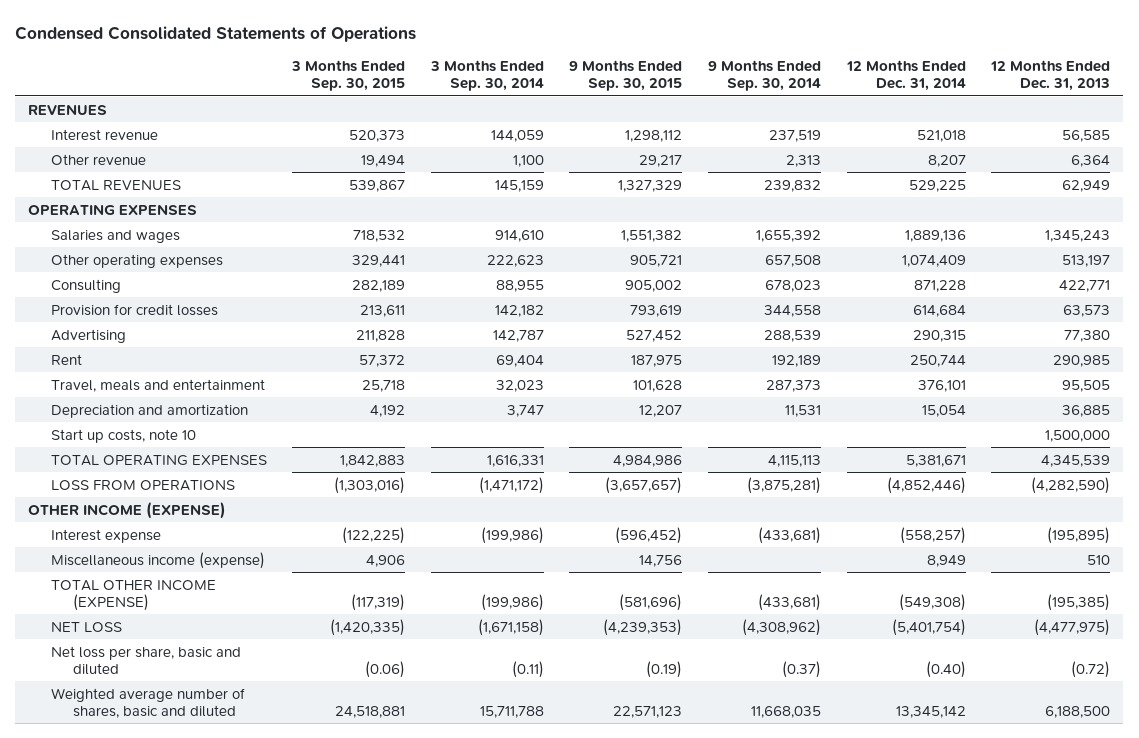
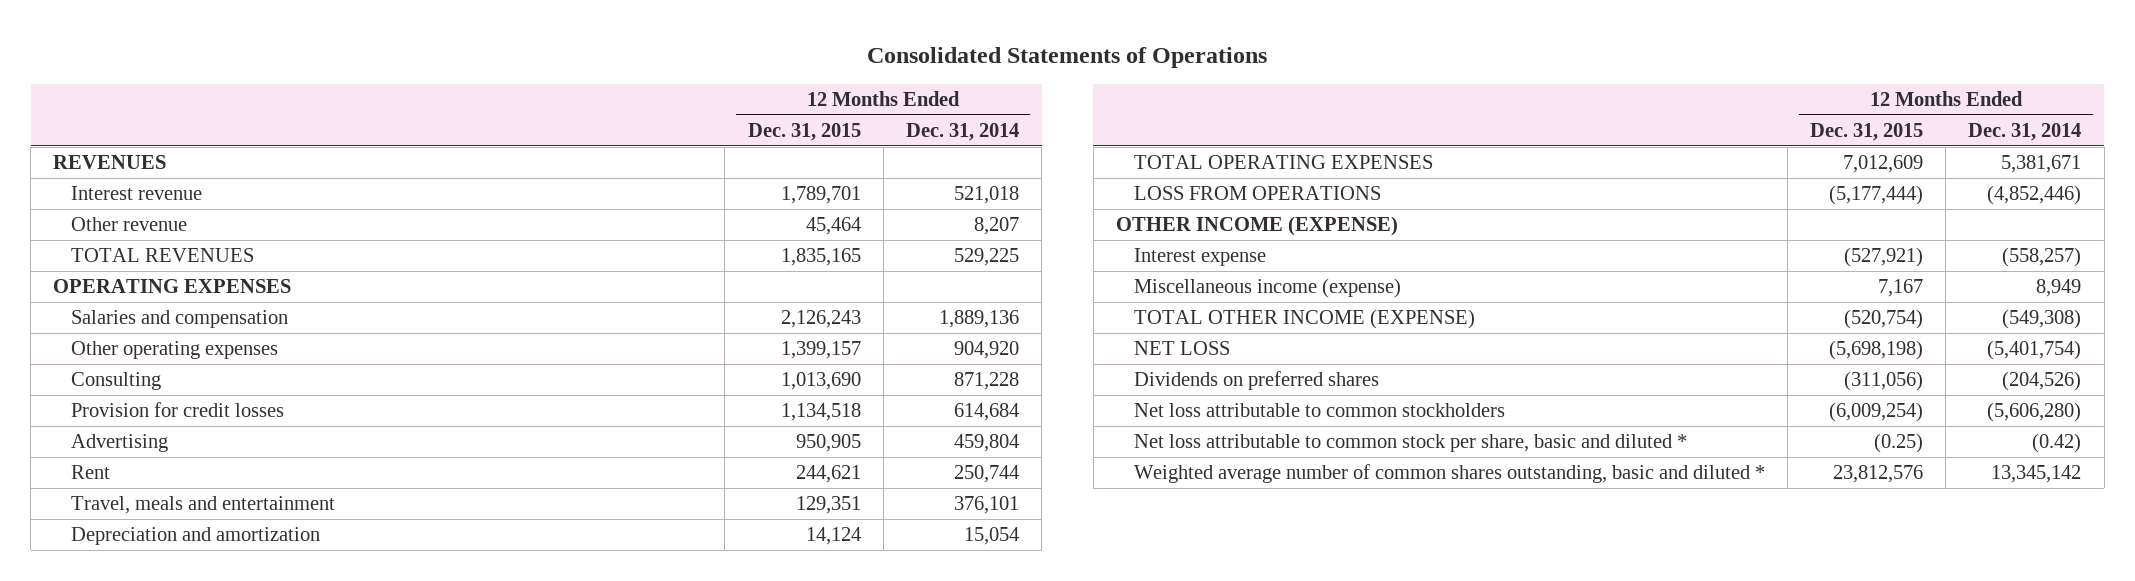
- Condensed Consolidated Statements of Operations
+ Consolidated Statements of Operations
- | 3 Months Ended Sep. 30, 2015 | 3 Months Ended Sep. 30, 2014 | 9 Months Ended Sep. 30, 2015 | 9 Months Ended Sep. 30, 2014 | 12 Months Ended Dec. 31, 2014 | 12 Months Ended Dec. 31, 2013
+ | 12 Months Ended Dec. 31, 2015 | 12 Months Ended Dec. 31, 2014
- Salaries and wages | 718,532 | 914,610 | 1,551,382 | 1,655,392 | 1,889,136 | 1,345,243
- Other operating expenses | 329,441 | 222,623 | 905,721 | 657,508 | 1,074,409 | 513,197
+ Salaries and compensation | 2,126,243 | 1,889,136
+ Other operating expenses | 1,399,157 | 904,920
- Advertising | 211,828 | 142,787 | 527,452 | 288,539 | 290,315 | 77,380
+ Advertising | 950,905 | 459,804
- Start up costs, note 10 | | | | | | 1,500,000
- Net loss per share, basic and diluted | (0.06) | (0.11) | (0.19) | (0.37) | (0.40) | (0.72)
- Weighted average number of shares, basic and diluted | 24,518,881 | 15,711,788 | 22,571,123 | 11,668,035 | 13,345,142 | 6,188,500
+ Dividends on preferred shares | (311,056) | (204,526)
+ Net loss attributable to common stockholders | (6,009,254) | (5,606,280)
+ Net loss attributable to common stock per share, basic and diluted * | (0.25) | (0.42)
+ Weighted average number of common shares outstanding, basic and diluted * | 23,812,576 | 13,345,142

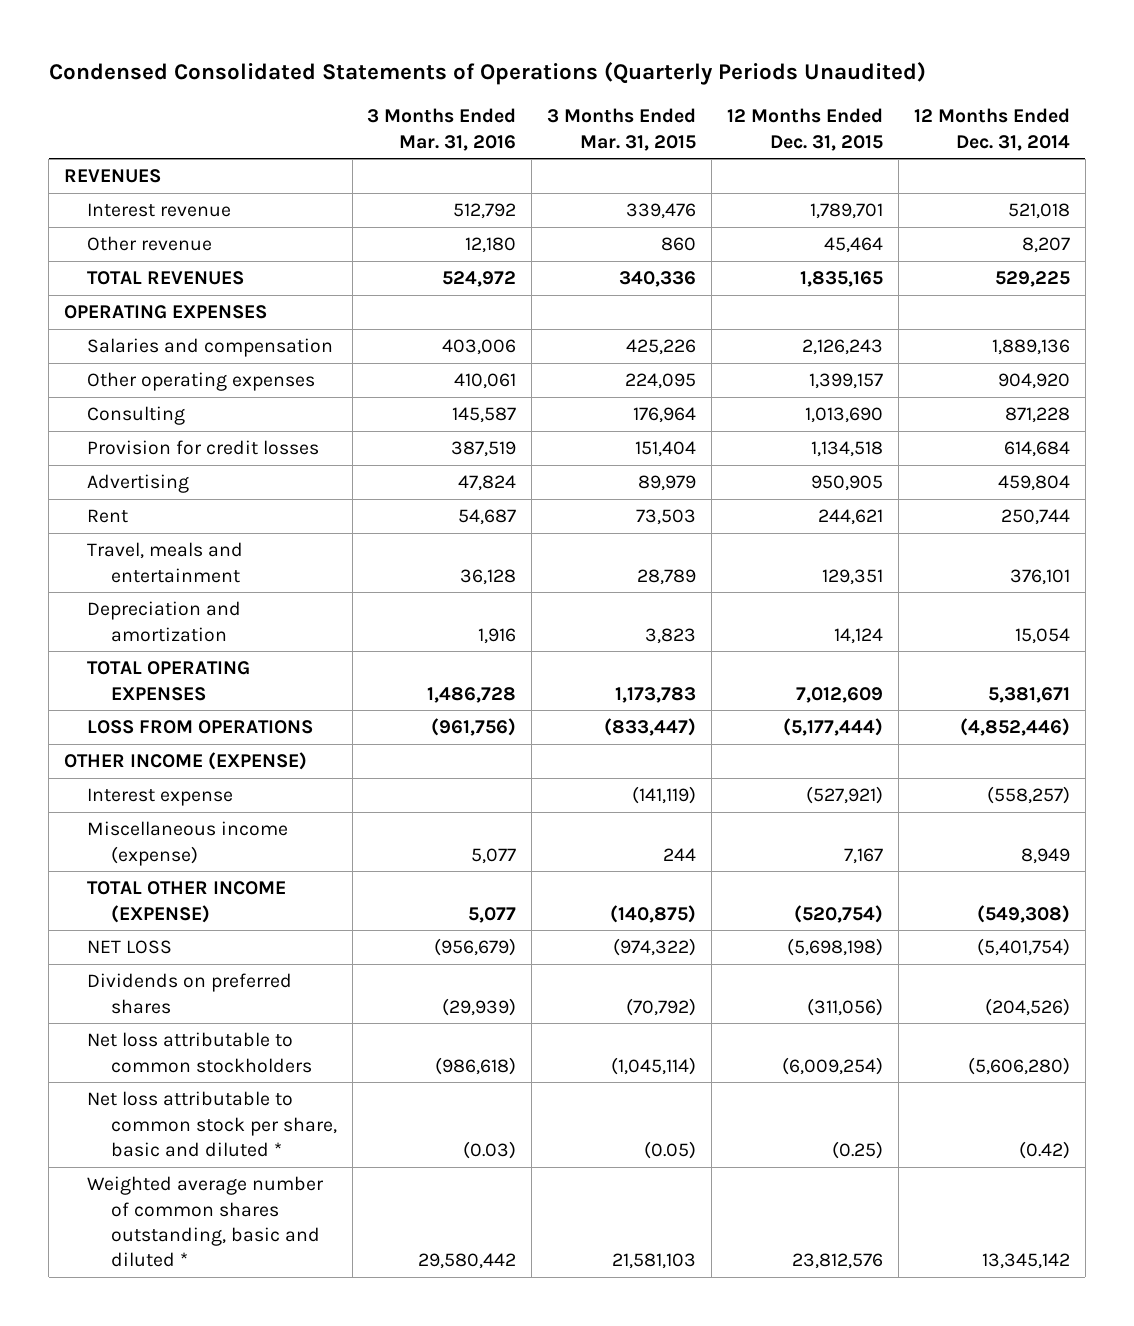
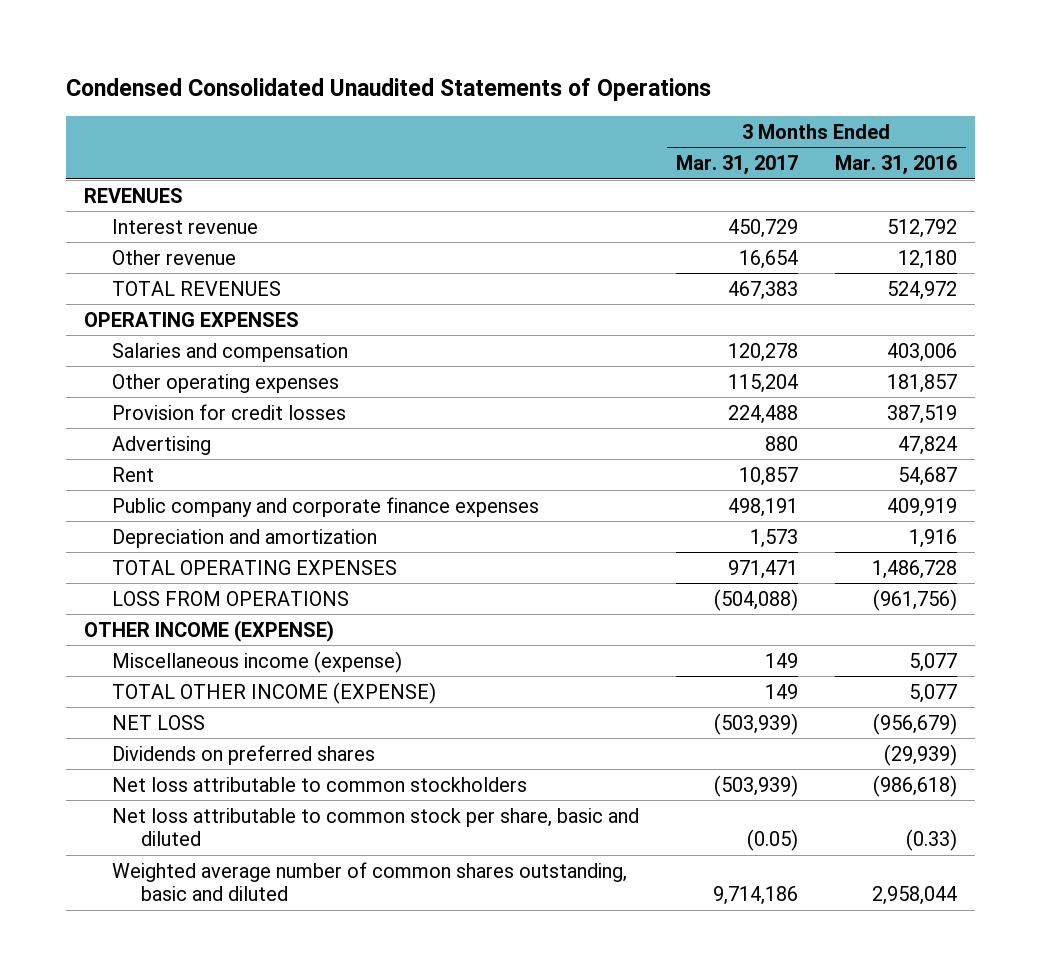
- Condensed Consolidated Statements of Operations (Quarterly Periods Unaudited)
+ Condensed Consolidated Unaudited Statements of Operations
- | 3 Months Ended Mar. 31, 2016 | 3 Months Ended Mar. 31, 2015 | 12 Months Ended Dec. 31, 2015 | 12 Months Ended Dec. 31, 2014
+ | 3 Months Ended Mar. 31, 2017 | 3 Months Ended Mar. 31, 2016
- Other operating expenses | 410,061 | 224,095 | 1,399,157 | 904,920
- Consulting | 145,587 | 176,964 | 1,013,690 | 871,228
+ Other operating expenses | 115,204 | 181,857
- Travel, meals and entertainment | 36,128 | 28,789 | 129,351 | 376,101
+ Public company and corporate finance expenses | 498,191 | 409,919
- Interest expense | | (141,119) | (527,921) | (558,257)
- Net loss attributable to common stock per share, basic and diluted * | (0.03) | (0.05) | (0.25) | (0.42)
- Weighted average number of common shares outstanding, basic and diluted * | 29,580,442 | 21,581,103 | 23,812,576 | 13,345,142
+ Net loss attributable to common stock per share, basic and diluted | (0.05) | (0.33)
+ Weighted average number of common shares outstanding, basic and diluted | 9,714,186 | 2,958,044

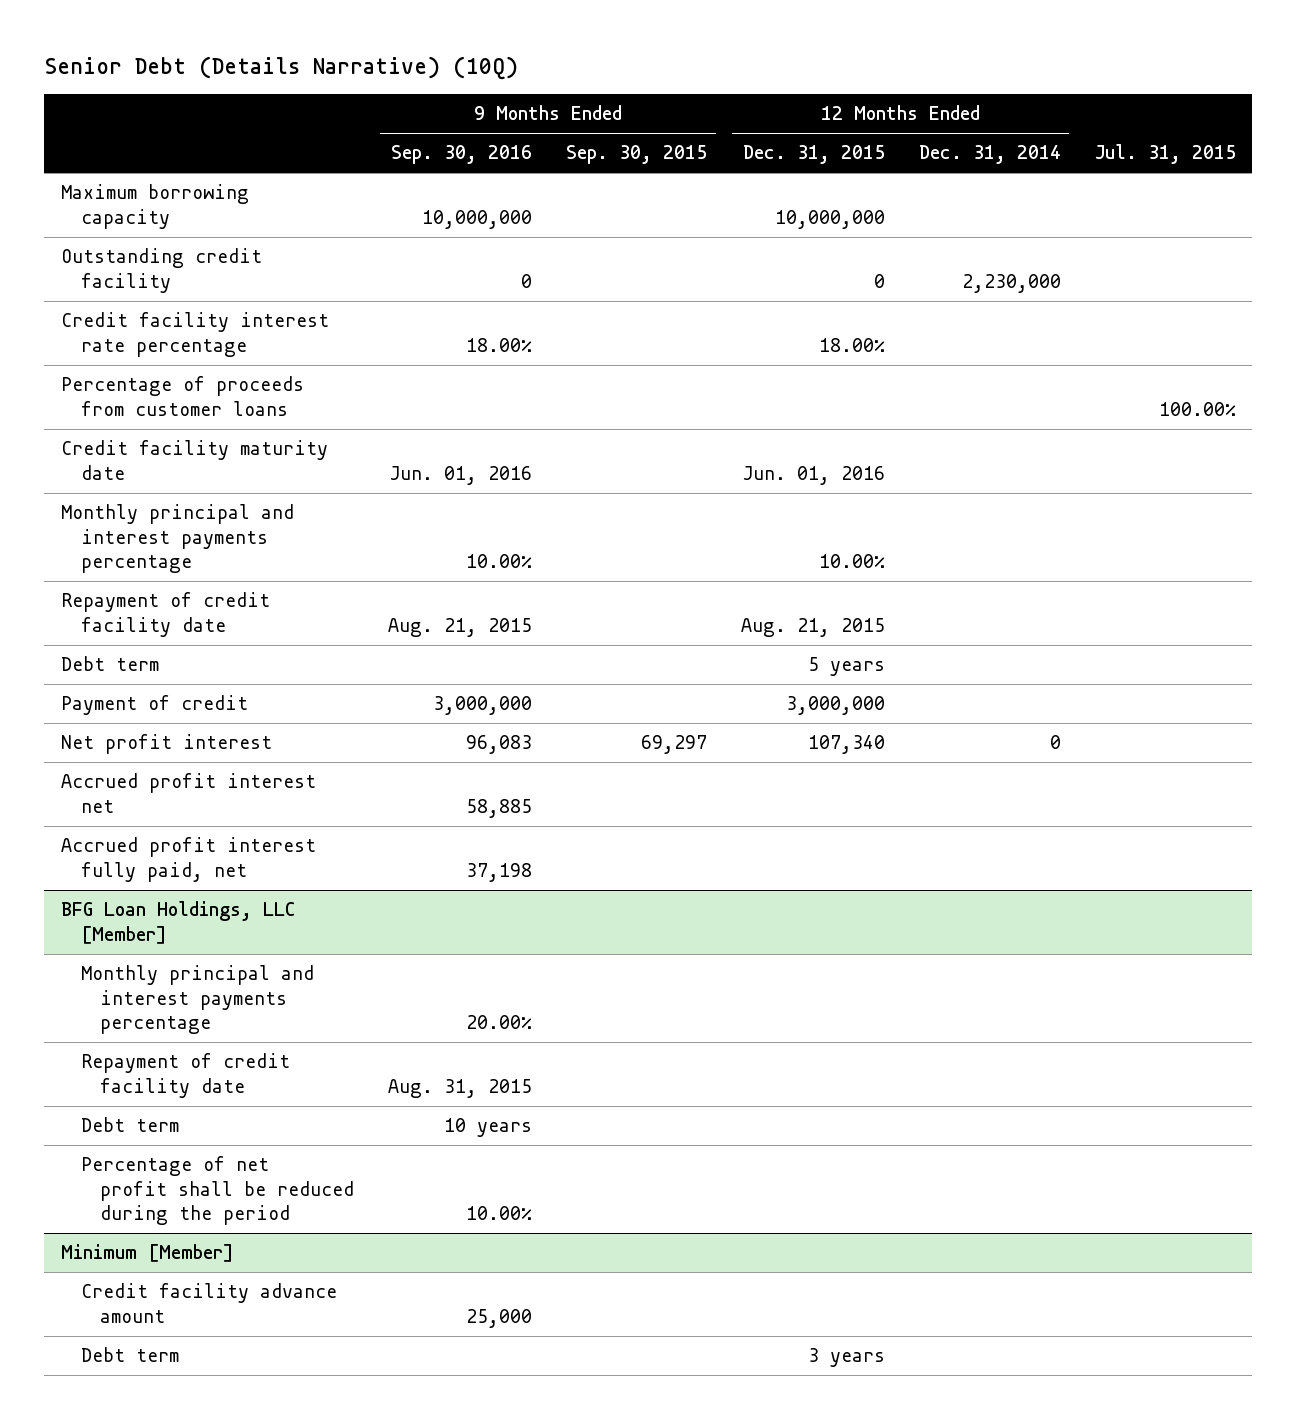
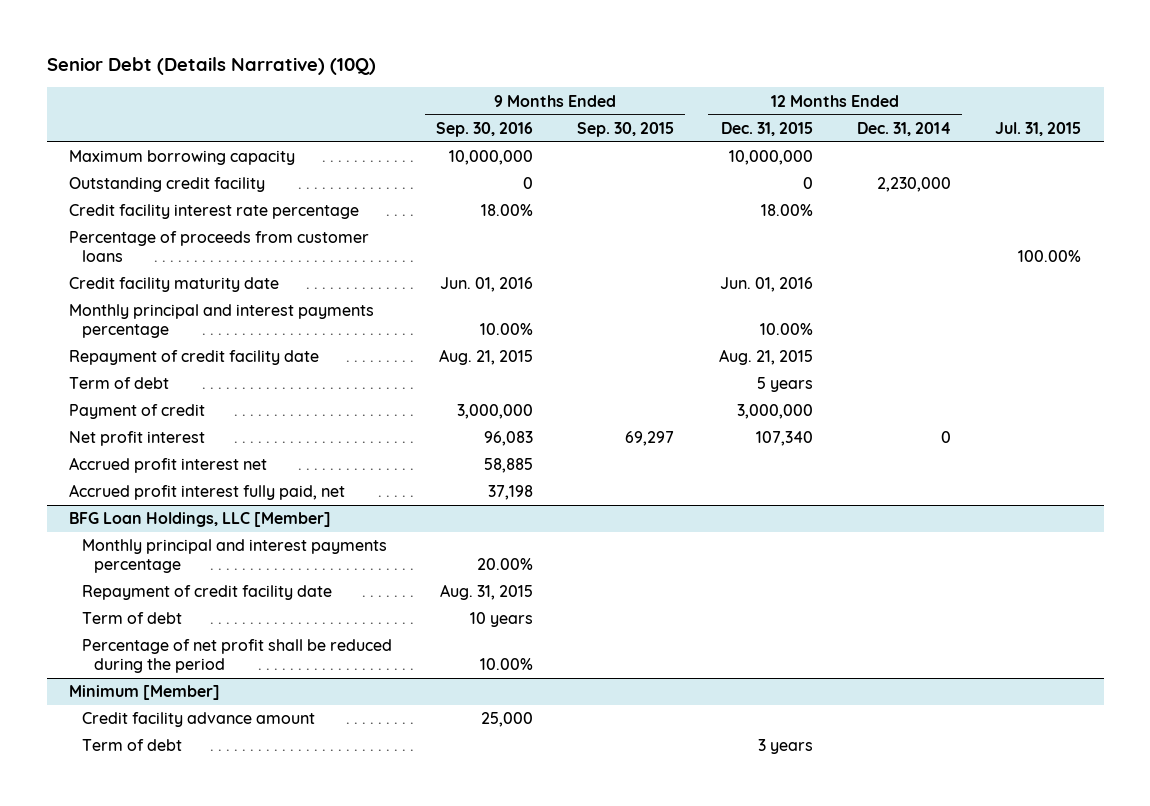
- Debt term | | | 5 years | |
+ Term of debt | | | 5 years | |
@ BFG Loan Holdings, LLC [Member]
- Debt term | 10 years | | | |
+ Term of debt | 10 years | | | |
@ Minimum [Member]
- Debt term | | | 3 years | |
+ Term of debt | | | 3 years | |

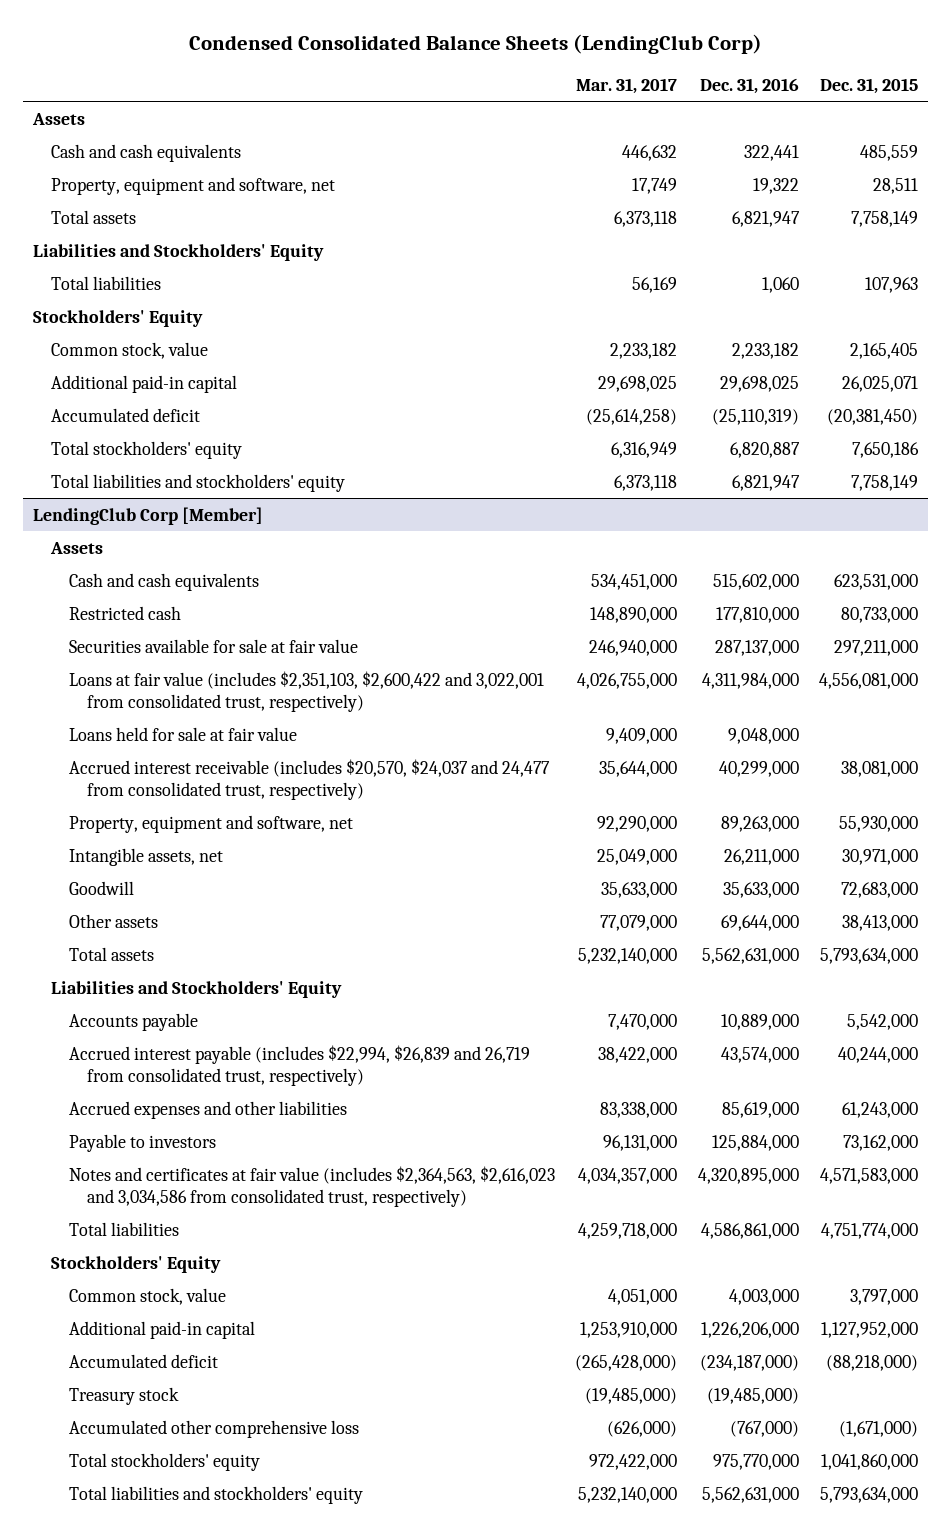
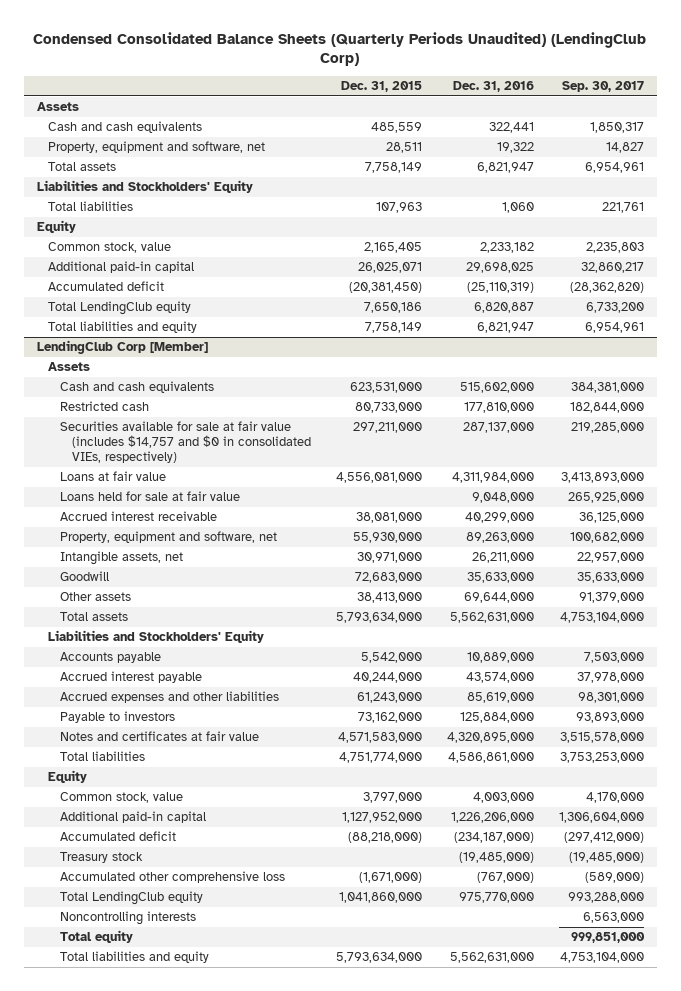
- Condensed Consolidated Balance Sheets (LendingClub Corp)
+ Condensed Consolidated Balance Sheets (Quarterly Periods Unaudited) (LendingClub Corp)
- | Mar. 31, 2017 | Dec. 31, 2016 | Dec. 31, 2015
+ | Dec. 31, 2015 | Dec. 31, 2016 | Sep. 30, 2017
- Stockholders' Equity
+ Equity
- Total stockholders' equity | 6,316,949 | 6,820,887 | 7,650,186
- Total liabilities and stockholders' equity | 6,373,118 | 6,821,947 | 7,758,149
+ Total LendingClub equity | 7,650,186 | 6,820,887 | 6,733,200
+ Total liabilities and equity | 7,758,149 | 6,821,947 | 6,954,961
@ LendingClub Corp [Member]
- Securities available for sale at fair value | 246,940,000 | 287,137,000 | 297,211,000
- Loans at fair value (includes $2,351,103, $2,600,422 and 3,022,001 from consolidated trust, respectively) | 4,026,755,000 | 4,311,984,000 | 4,556,081,000
+ Securities available for sale at fair value (includes $14,757 and $0 in consolidated VIEs, respectively) | 297,211,000 | 287,137,000 | 219,285,000
+ Loans at fair value | 4,556,081,000 | 4,311,984,000 | 3,413,893,000
- Accrued interest receivable (includes $20,570, $24,037 and 24,477 from consolidated trust, respectively) | 35,644,000 | 40,299,000 | 38,081,000
+ Accrued interest receivable | 38,081,000 | 40,299,000 | 36,125,000
- Accrued interest payable (includes $22,994, $26,839 and 26,719 from consolidated trust, respectively) | 38,422,000 | 43,574,000 | 40,244,000
+ Accrued interest payable | 40,244,000 | 43,574,000 | 37,978,000
- Notes and certificates at fair value (includes $2,364,563, $2,616,023 and 3,034,586 from consolidated trust, respectively) | 4,034,357,000 | 4,320,895,000 | 4,571,583,000
+ Notes and certificates at fair value | 4,571,583,000 | 4,320,895,000 | 3,515,578,000
- Stockholders' Equity
+ Equity
- Total stockholders' equity | 972,422,000 | 975,770,000 | 1,041,860,000
- Total liabilities and stockholders' equity | 5,232,140,000 | 5,562,631,000 | 5,793,634,000
+ Total LendingClub equity | 1,041,860,000 | 975,770,000 | 993,288,000
+ Noncontrolling interests | | | 6,563,000
+ Total equity | | | 999,851,000
+ Total liabilities and equity | 5,793,634,000 | 5,562,631,000 | 4,753,104,000

